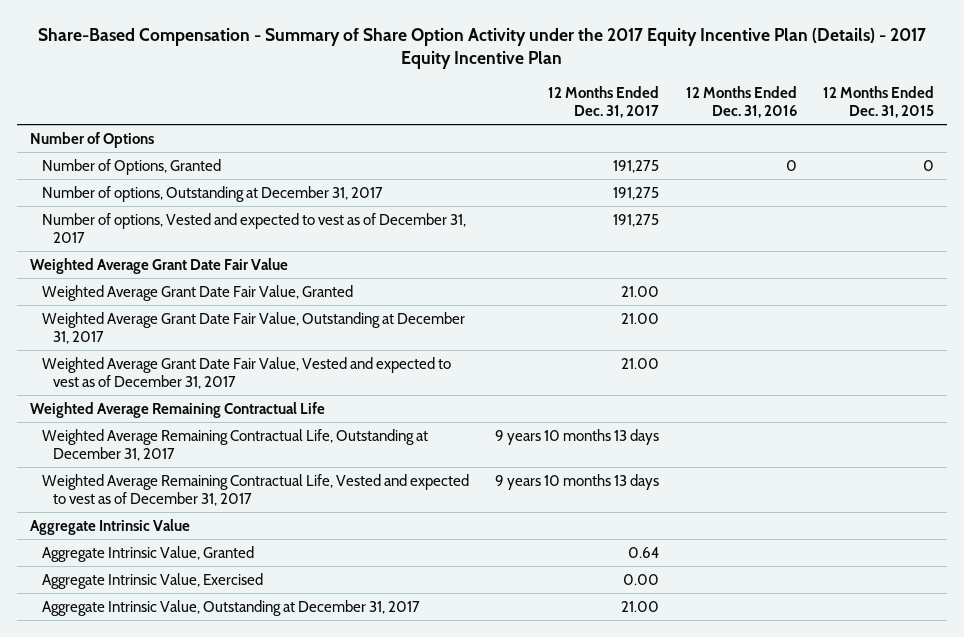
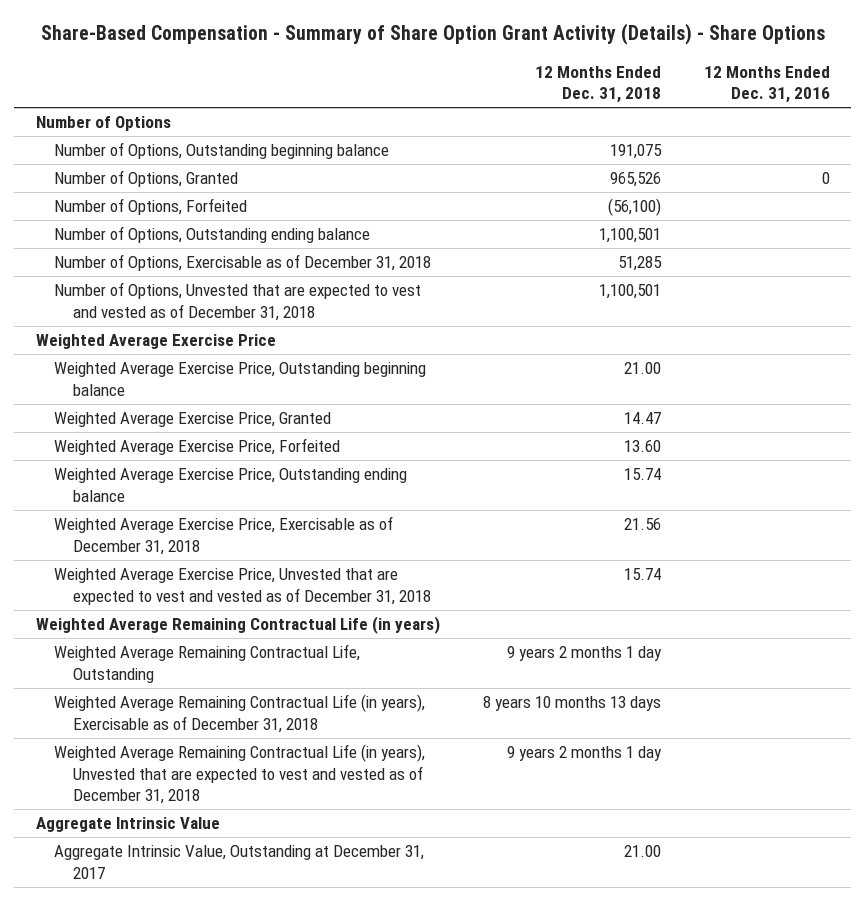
- Share-Based Compensation - Summary of Share Option Activity under the 2017 Equity Incentive Plan (Details) - 2017 Equity Incentive Plan
+ Share-Based Compensation - Summary of Share Option Grant Activity (Details) - Share Options
- | 12 Months Ended Dec. 31, 2017 | 12 Months Ended Dec. 31, 2016 | 12 Months Ended Dec. 31, 2015
+ | 12 Months Ended Dec. 31, 2018 | 12 Months Ended Dec. 31, 2016
+ Number of Options, Outstanding beginning balance | 191,075 |
- Number of options, Outstanding at December 31, 2017 | 191,275 | |
- Number of options, Vested and expected to vest as of December 31, 2017 | 191,275 | |
- Weighted Average Grant Date Fair Value
- Weighted Average Grant Date Fair Value, Granted | 21.00 | |
- Weighted Average Grant Date Fair Value, Outstanding at December 31, 2017 | 21.00 | |
- Weighted Average Grant Date Fair Value, Vested and expected to vest as of December 31, 2017 | 21.00 | |
- Weighted Average Remaining Contractual Life
- Weighted Average Remaining Contractual Life, Outstanding at December 31, 2017 | 9 years 10 months 13 days | |
- Weighted Average Remaining Contractual Life, Vested and expected to vest as of December 31, 2017 | 9 years 10 months 13 days | |
+ Number of Options, Forfeited | (56,100) |
+ Number of Options, Outstanding ending balance | 1,100,501 |
+ Number of Options, Exercisable as of December 31, 2018 | 51,285 |
+ Number of Options, Unvested that are expected to vest and vested as of December 31, 2018 | 1,100,501 |
+ Weighted Average Exercise Price
+ Weighted Average Exercise Price, Outstanding beginning balance | 21.00 |
+ Weighted Average Exercise Price, Granted | 14.47 |
+ Weighted Average Exercise Price, Forfeited | 13.60 |
+ Weighted Average Exercise Price, Outstanding ending balance | 15.74 |
+ Weighted Average Exercise Price, Exercisable as of December 31, 2018 | 21.56 |
+ Weighted Average Exercise Price, Unvested that are expected to vest and vested as of December 31, 2018 | 15.74 |
+ Weighted Average Remaining Contractual Life (in years)
+ Weighted Average Remaining Contractual Life, Outstanding | 9 years 2 months 1 day |
+ Weighted Average Remaining Contractual Life (in years), Exercisable as of December 31, 2018 | 8 years 10 months 13 days |
+ Weighted Average Remaining Contractual Life (in years), Unvested that are expected to vest and vested as of December 31, 2018 | 9 years 2 months 1 day |
- Aggregate Intrinsic Value, Granted | 0.64 | |
- Aggregate Intrinsic Value, Exercised | 0.00 | |

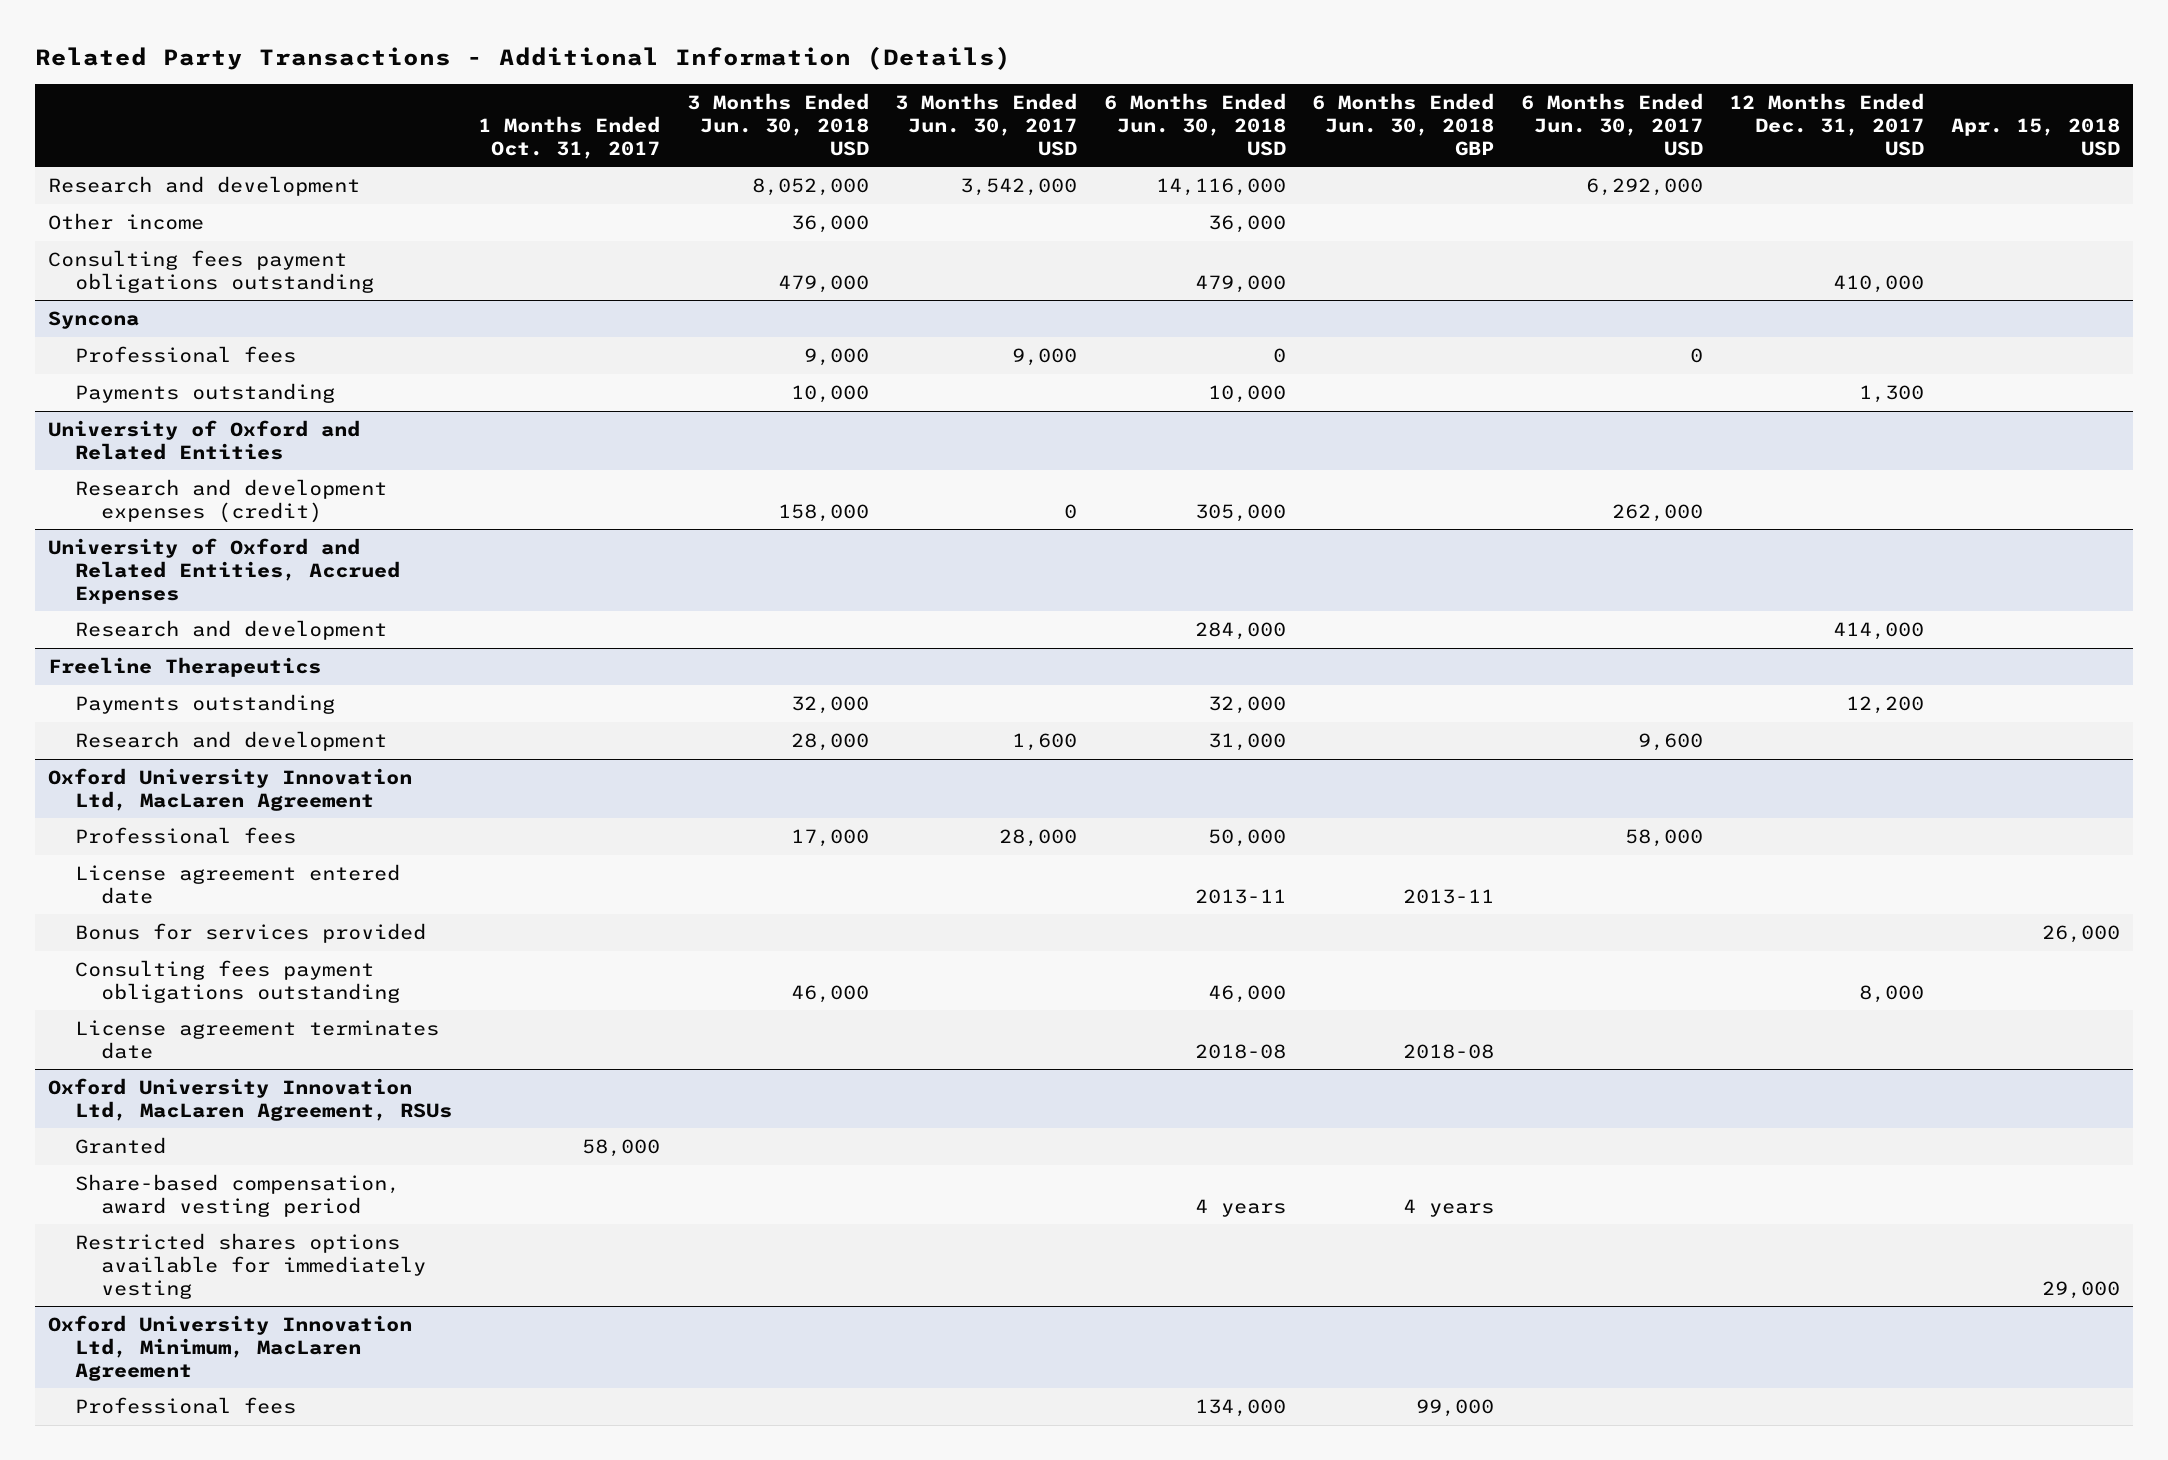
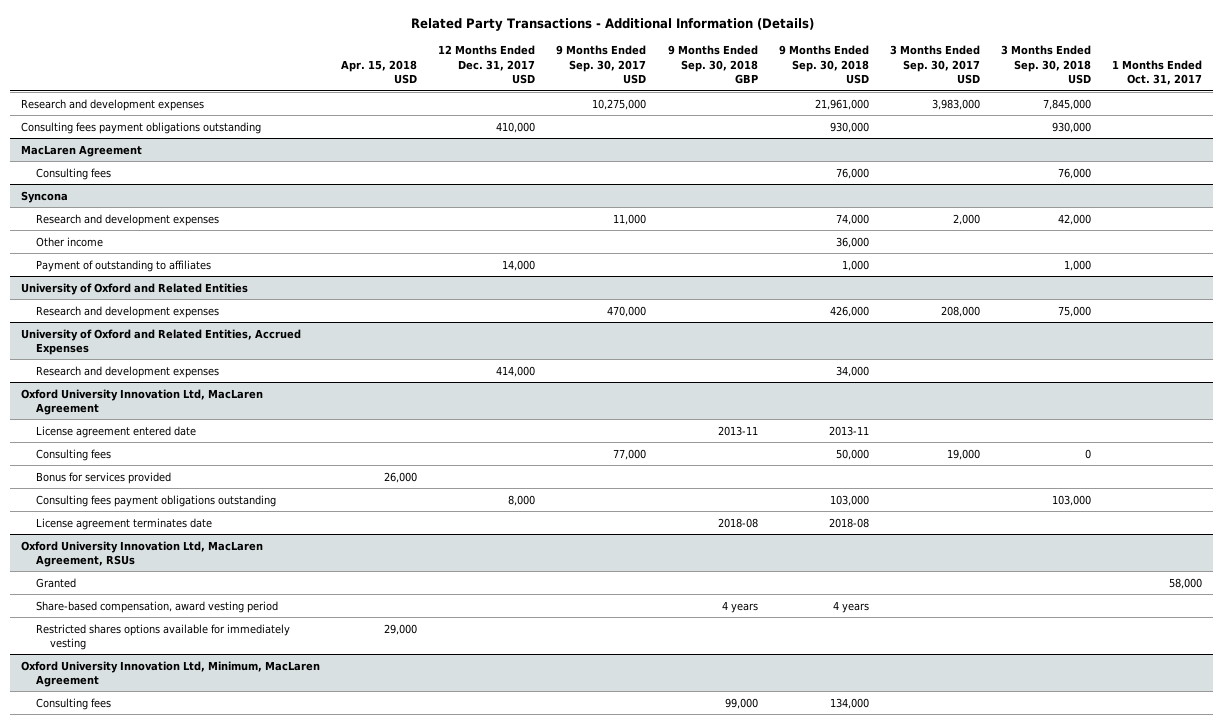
- | 1 Months Ended Oct. 31, 2017 | 3 Months Ended Jun. 30, 2018 USD | 3 Months Ended Jun. 30, 2017 USD | 6 Months Ended Jun. 30, 2018 USD | 6 Months Ended Jun. 30, 2018 GBP | 6 Months Ended Jun. 30, 2017 USD | 12 Months Ended Dec. 31, 2017 USD | Apr. 15, 2018 USD
+ | Apr. 15, 2018 USD | 12 Months Ended Dec. 31, 2017 USD | 9 Months Ended Sep. 30, 2017 USD | 9 Months Ended Sep. 30, 2018 GBP | 9 Months Ended Sep. 30, 2018 USD | 3 Months Ended Sep. 30, 2017 USD | 3 Months Ended Sep. 30, 2018 USD | 1 Months Ended Oct. 31, 2017
- Research and development | | 8,052,000 | 3,542,000 | 14,116,000 | | 6,292,000 | |
- Other income | | 36,000 | | 36,000 | | | |
+ Research and development expenses | | | 10,275,000 | | 21,961,000 | 3,983,000 | 7,845,000 |
+ MacLaren Agreement
+ Consulting fees | | | | | 76,000 | | 76,000 |
@ Syncona
- Professional fees | | 9,000 | 9,000 | 0 | | 0 | |
- Payments outstanding | | 10,000 | | 10,000 | | | 1,300 |
+ Research and development expenses | | | 11,000 | | 74,000 | 2,000 | 42,000 |
+ Other income | | | | | 36,000 | | |
+ Payment of outstanding to affiliates | | 14,000 | | | 1,000 | | 1,000 |
@ University of Oxford and Related Entities
- Research and development expenses (credit) | | 158,000 | 0 | 305,000 | | 262,000 | |
+ Research and development expenses | | | 470,000 | | 426,000 | 208,000 | 75,000 |
@ University of Oxford and Related Entities, Accrued Expenses
- Research and development | | | | 284,000 | | | 414,000 |
- Freeline Therapeutics
- Payments outstanding | | 32,000 | | 32,000 | | | 12,200 |
- Research and development | | 28,000 | 1,600 | 31,000 | | 9,600 | |
@ University of Oxford and Related Entities, Accrued Expenses
+ Research and development expenses | | 414,000 | | | 34,000 | | |
@ Oxford University Innovation Ltd, MacLaren Agreement
- Professional fees | | 17,000 | 28,000 | 50,000 | | 58,000 | |
+ Consulting fees | | | 77,000 | | 50,000 | 19,000 | 0 |
@ Oxford University Innovation Ltd, Minimum, MacLaren Agreement
- Professional fees | | | | 134,000 | 99,000 | | |
+ Consulting fees | | | | 99,000 | 134,000 | | |

